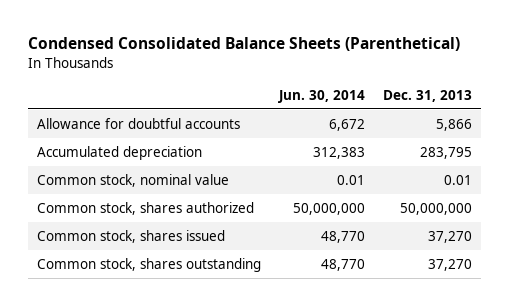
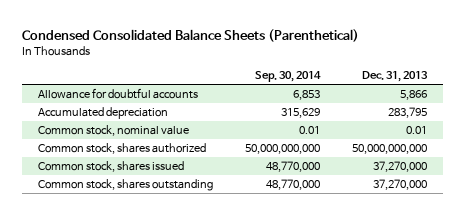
- | Jun. 30, 2014 | Dec. 31, 2013
+ | Sep. 30, 2014 | Dec. 31, 2013
- Common stock, shares authorized | 50,000,000 | 50,000,000
- Common stock, shares issued | 48,770 | 37,270
- Common stock, shares outstanding | 48,770 | 37,270
+ Common stock, shares authorized | 50,000,000,000 | 50,000,000,000
+ Common stock, shares issued | 48,770,000 | 37,270,000
+ Common stock, shares outstanding | 48,770,000 | 37,270,000

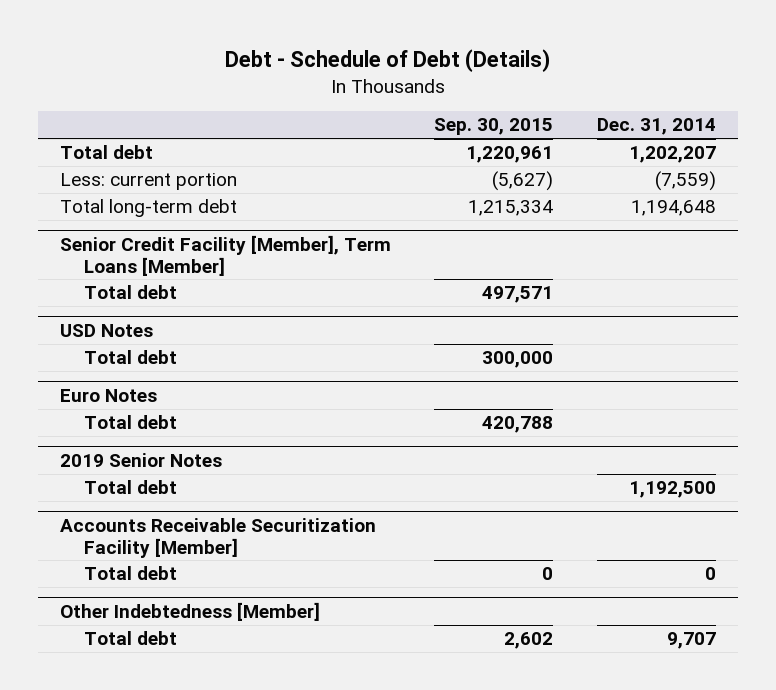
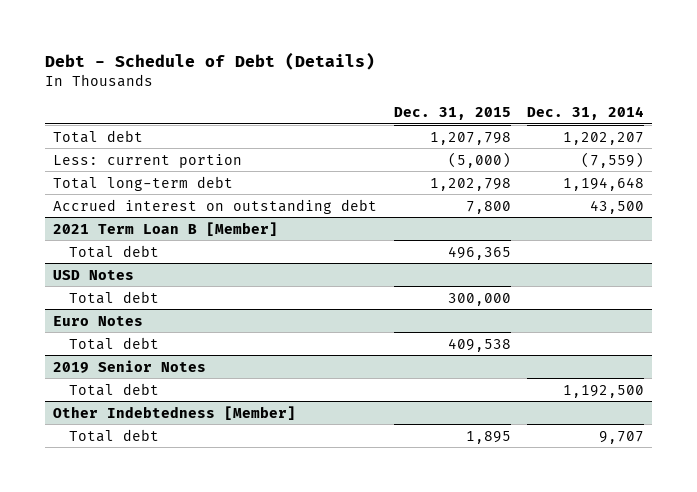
- | Sep. 30, 2015 | Dec. 31, 2014
+ | Dec. 31, 2015 | Dec. 31, 2014
- Senior Credit Facility [Member], Term Loans [Member]
+ Accrued interest on outstanding debt | 7,800 | 43,500
+ 2021 Term Loan B [Member]
- Accounts Receivable Securitization Facility [Member]
- Total debt | 0 | 0

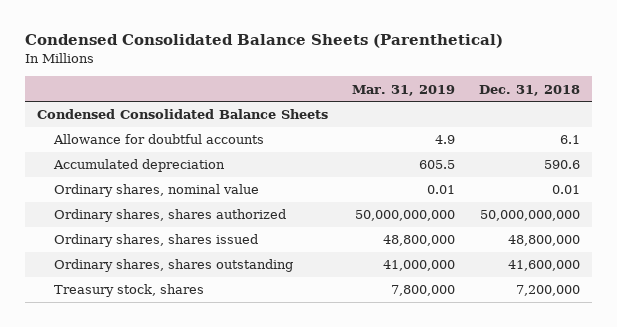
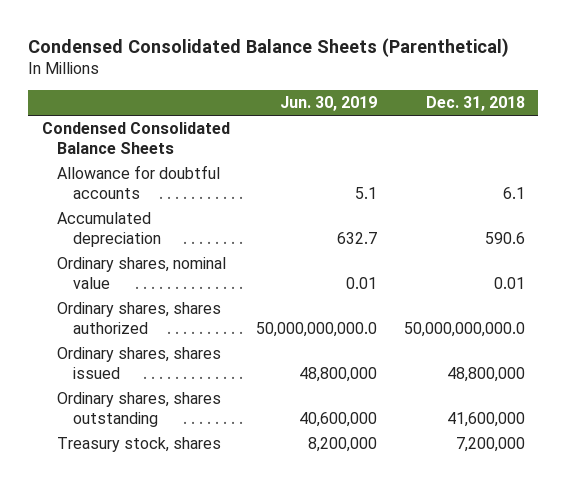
- | Mar. 31, 2019 | Dec. 31, 2018
+ | Jun. 30, 2019 | Dec. 31, 2018
- Ordinary shares, shares authorized | 50,000,000,000 | 50,000,000,000
+ Ordinary shares, shares authorized | 50,000,000,000.0 | 50,000,000,000.0

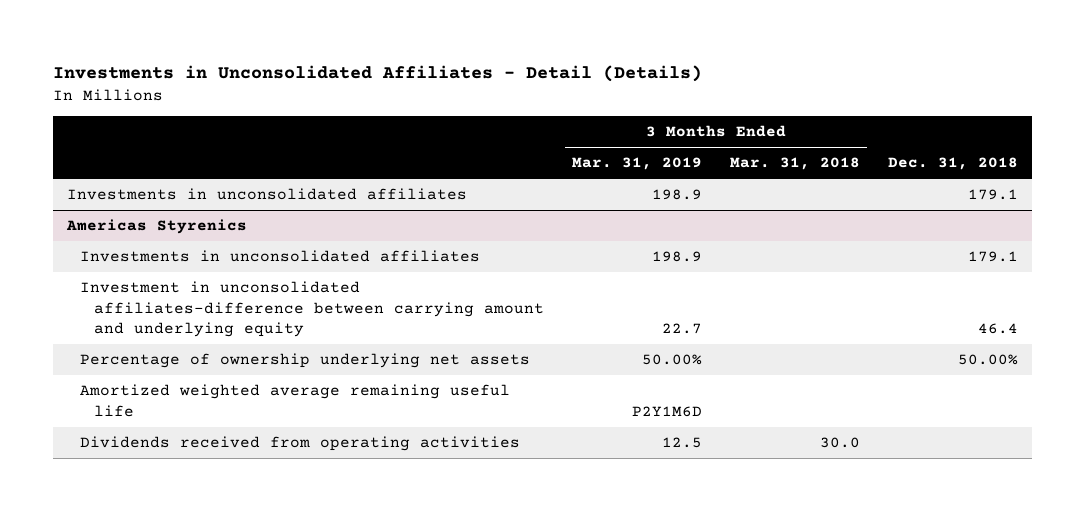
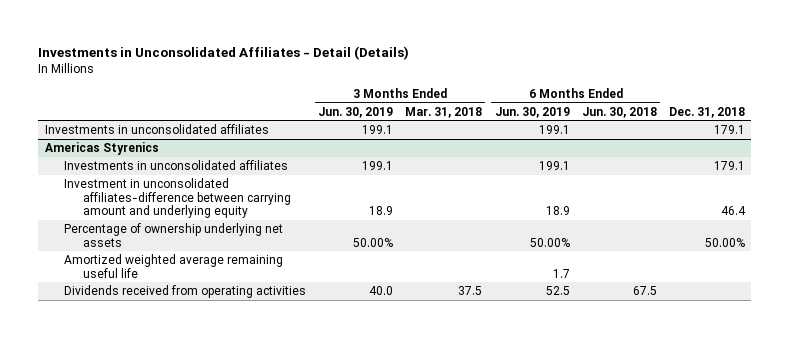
- | 3 Months Ended Mar. 31, 2019 | 3 Months Ended Mar. 31, 2018 | Dec. 31, 2018
+ | 3 Months Ended Jun. 30, 2019 | 3 Months Ended Mar. 31, 2018 | 6 Months Ended Jun. 30, 2019 | 6 Months Ended Jun. 30, 2018 | Dec. 31, 2018
@ Americas Styrenics
- Dividends received from operating activities | 12.5 | 30.0 |
+ Dividends received from operating activities | 40.0 | 37.5 | 52.5 | 67.5 |

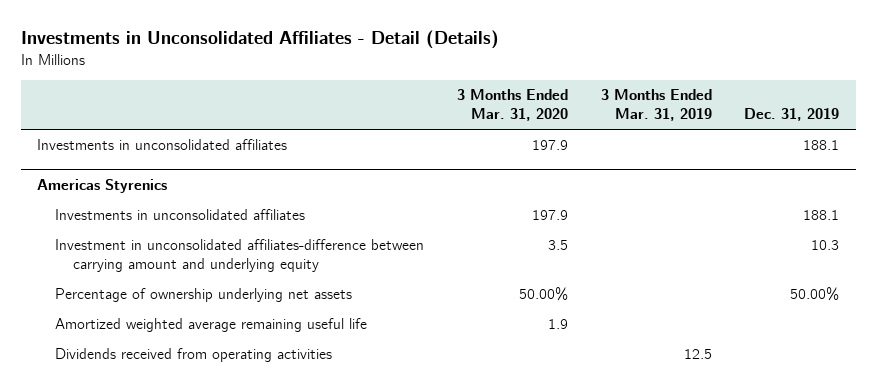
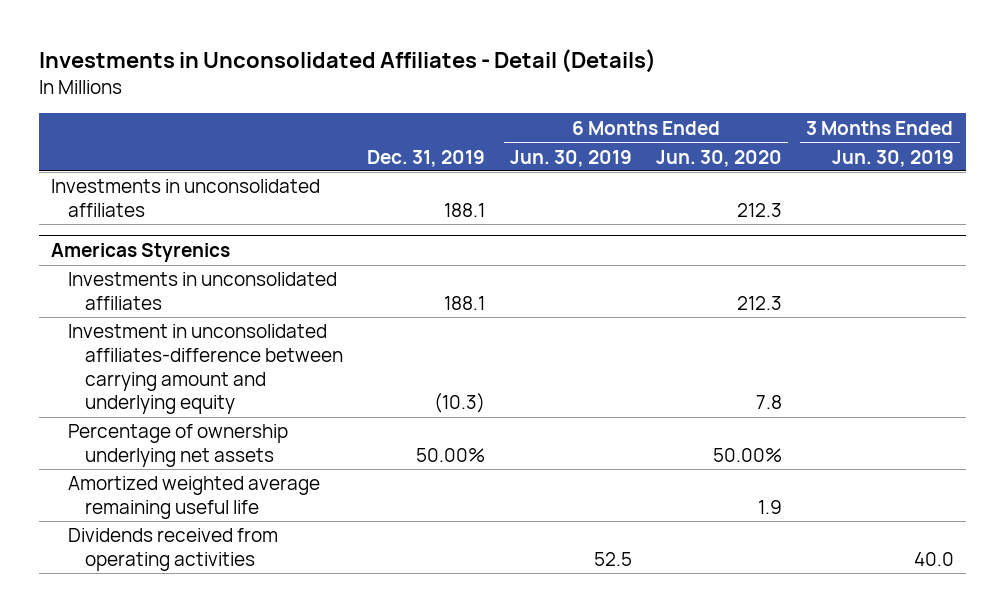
- | 3 Months Ended Mar. 31, 2020 | 3 Months Ended Mar. 31, 2019 | Dec. 31, 2019
+ | Dec. 31, 2019 | 6 Months Ended Jun. 30, 2019 | 6 Months Ended Jun. 30, 2020 | 3 Months Ended Jun. 30, 2019
@ Americas Styrenics
- Investment in unconsolidated affiliates-difference between carrying amount and underlying equity | 3.5 | | 10.3
+ Investment in unconsolidated affiliates-difference between carrying amount and underlying equity | (10.3) | | 7.8 |

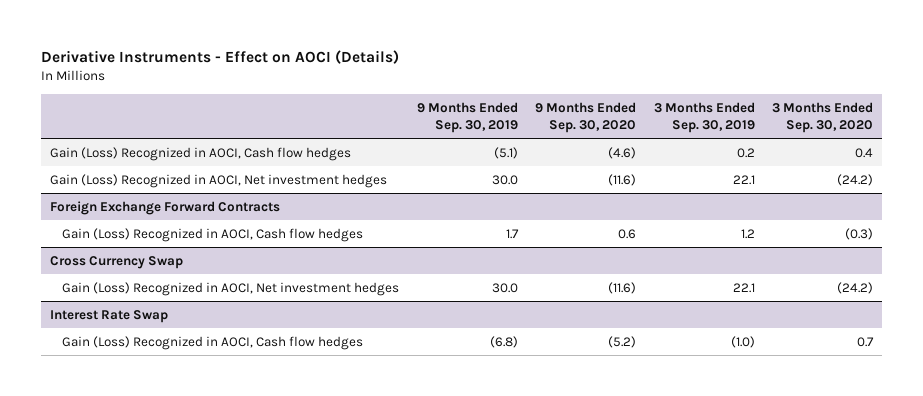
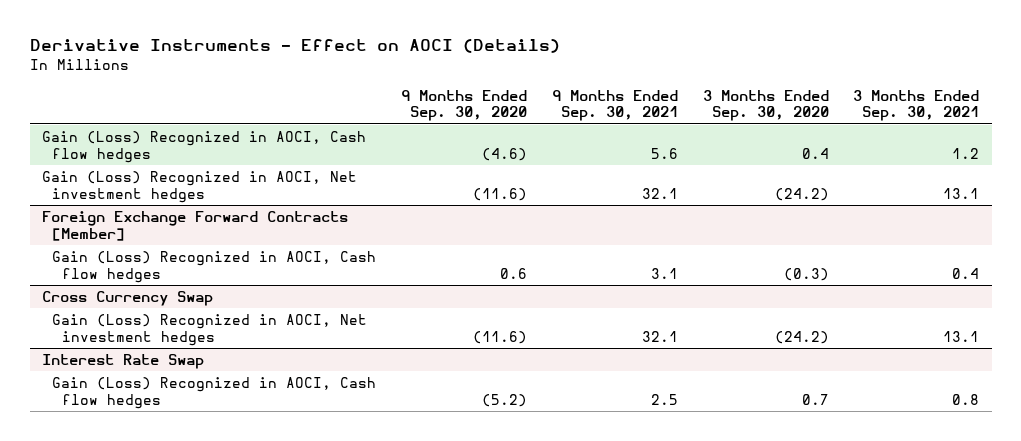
- | 9 Months Ended Sep. 30, 2019 | 9 Months Ended Sep. 30, 2020 | 3 Months Ended Sep. 30, 2019 | 3 Months Ended Sep. 30, 2020
+ | 9 Months Ended Sep. 30, 2020 | 9 Months Ended Sep. 30, 2021 | 3 Months Ended Sep. 30, 2020 | 3 Months Ended Sep. 30, 2021
- Foreign Exchange Forward Contracts
+ Foreign Exchange Forward Contracts [Member]

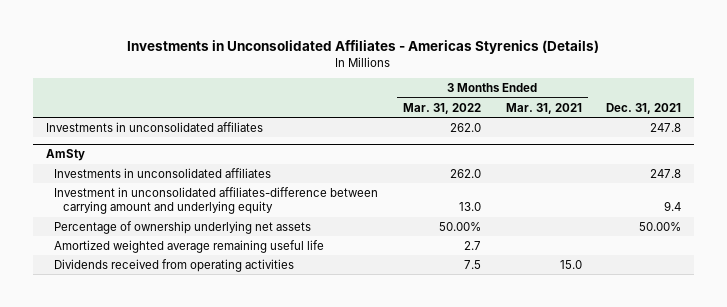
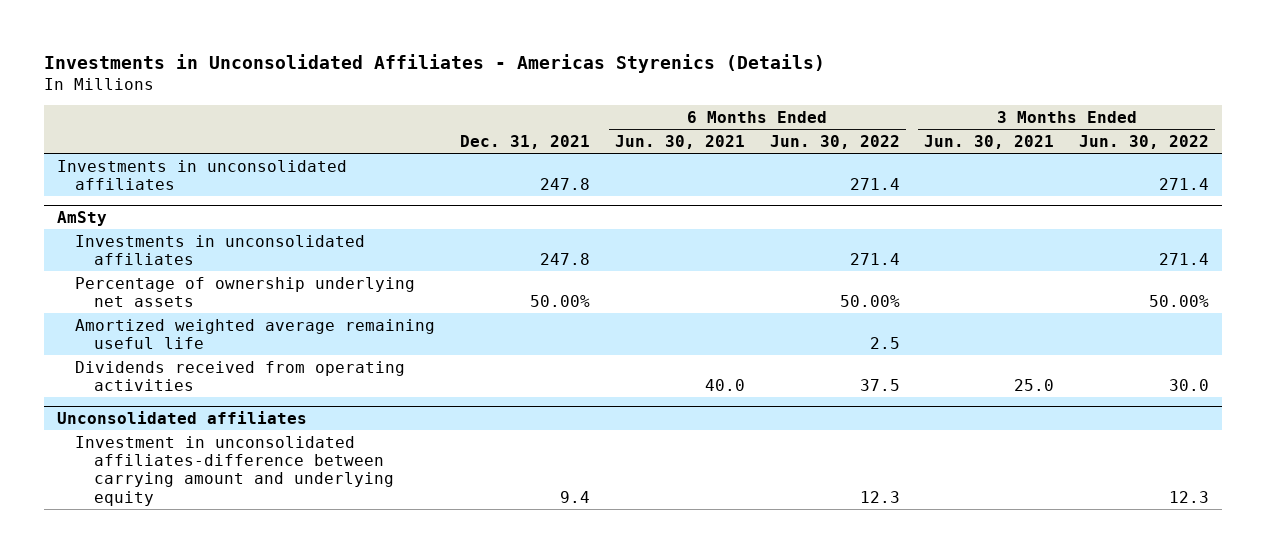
- | 3 Months Ended Mar. 31, 2022 | 3 Months Ended Mar. 31, 2021 | Dec. 31, 2021
+ | Dec. 31, 2021 | 6 Months Ended Jun. 30, 2021 | 6 Months Ended Jun. 30, 2022 | 3 Months Ended Jun. 30, 2021 | 3 Months Ended Jun. 30, 2022
@ AmSty
- Investment in unconsolidated affiliates-difference between carrying amount and underlying equity | 13.0 | | 9.4
+ Unconsolidated affiliates
+ Investment in unconsolidated affiliates-difference between carrying amount and underlying equity | 9.4 | | 12.3 | | 12.3

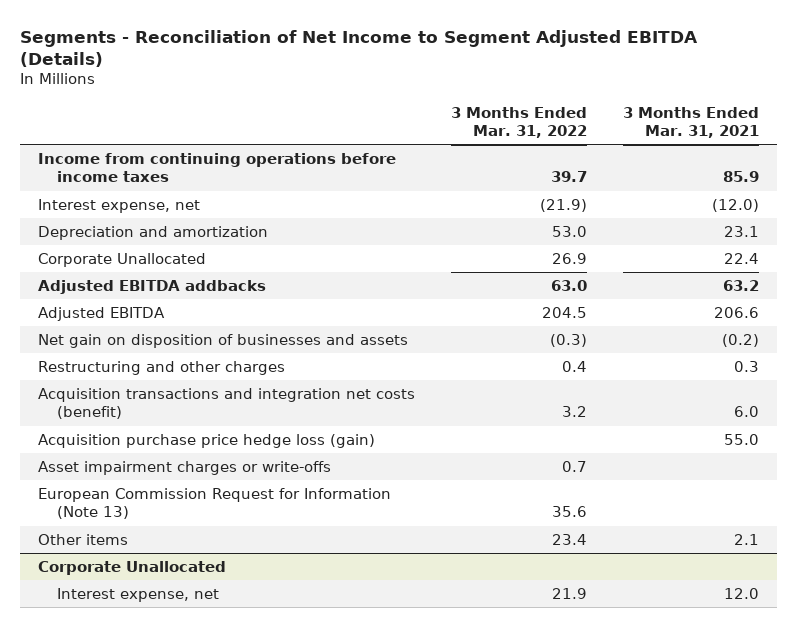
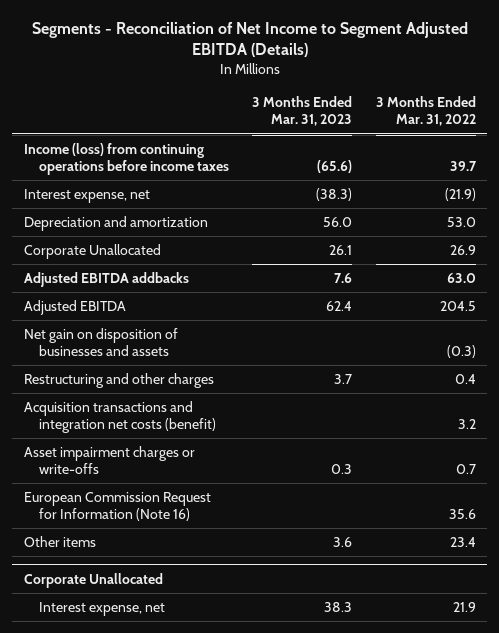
- | 3 Months Ended Mar. 31, 2022 | 3 Months Ended Mar. 31, 2021
+ | 3 Months Ended Mar. 31, 2023 | 3 Months Ended Mar. 31, 2022
- Income from continuing operations before income taxes | 39.7 | 85.9
+ Income (loss) from continuing operations before income taxes | (65.6) | 39.7
- Acquisition purchase price hedge loss (gain) | | 55.0
- European Commission Request for Information (Note 13) | 35.6 |
+ European Commission Request for Information (Note 16) | | 35.6

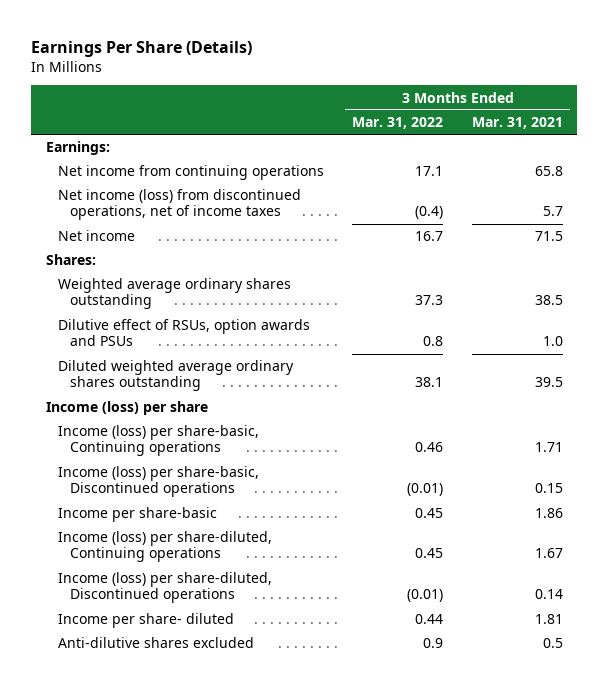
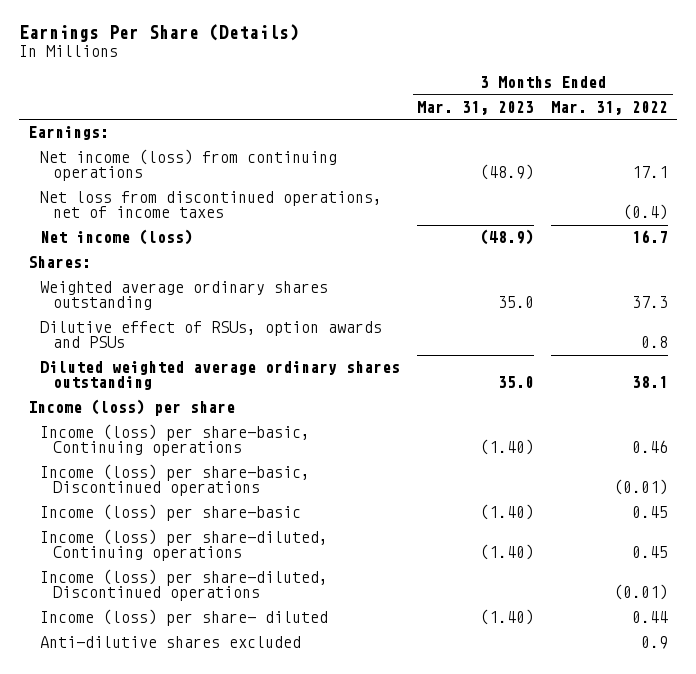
- | 3 Months Ended Mar. 31, 2022 | 3 Months Ended Mar. 31, 2021
+ | 3 Months Ended Mar. 31, 2023 | 3 Months Ended Mar. 31, 2022
- Net income from continuing operations | 17.1 | 65.8
- Net income (loss) from discontinued operations, net of income taxes | (0.4) | 5.7
- Net income | 16.7 | 71.5
+ Net income (loss) from continuing operations | (48.9) | 17.1
+ Net loss from discontinued operations, net of income taxes | | (0.4)
+ Net income (loss) | (48.9) | 16.7
- Income per share-basic | 0.45 | 1.86
+ Income (loss) per share-basic | (1.40) | 0.45
- Income per share- diluted | 0.44 | 1.81
+ Income (loss) per share- diluted | (1.40) | 0.44

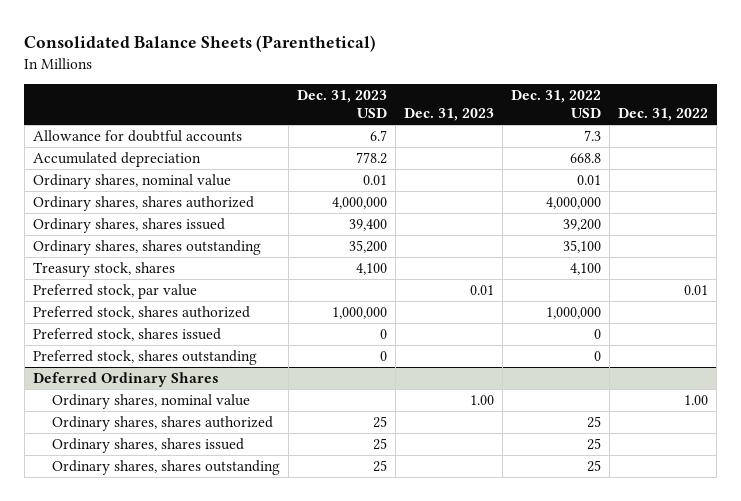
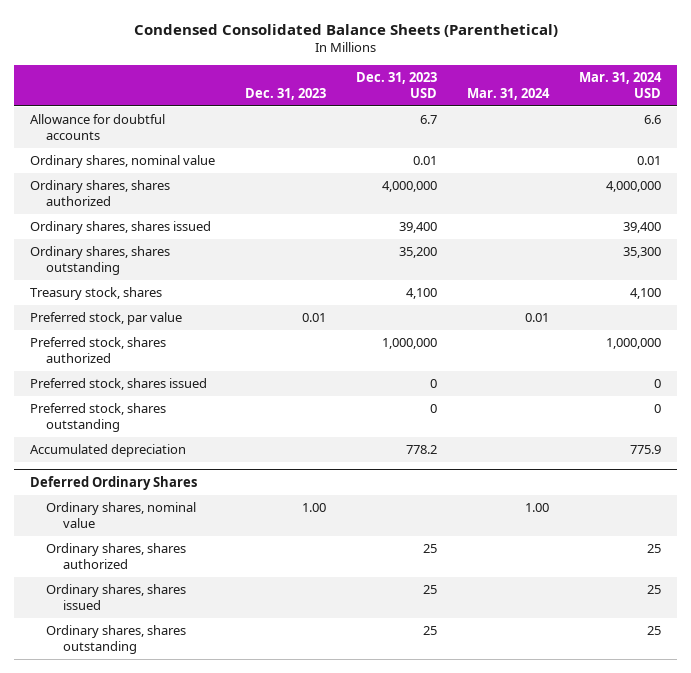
- Consolidated Balance Sheets (Parenthetical)
+ Condensed Consolidated Balance Sheets (Parenthetical)
- | Dec. 31, 2023 USD | Dec. 31, 2023 | Dec. 31, 2022 USD | Dec. 31, 2022
+ | Dec. 31, 2023 | Dec. 31, 2023 USD | Mar. 31, 2024 | Mar. 31, 2024 USD
moved down: Accumulated depreciation | | 778.2 | | 775.9

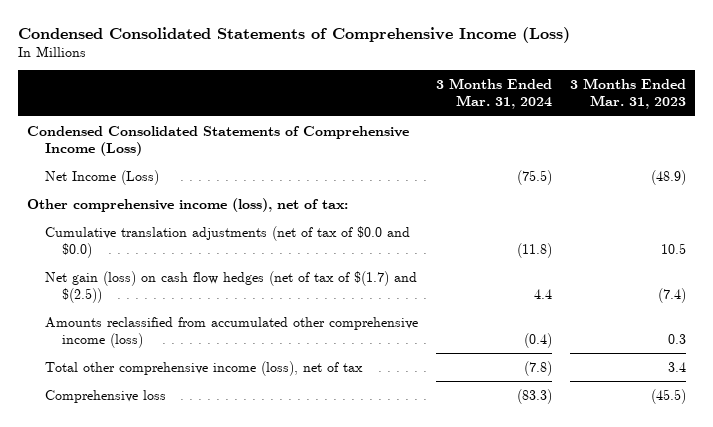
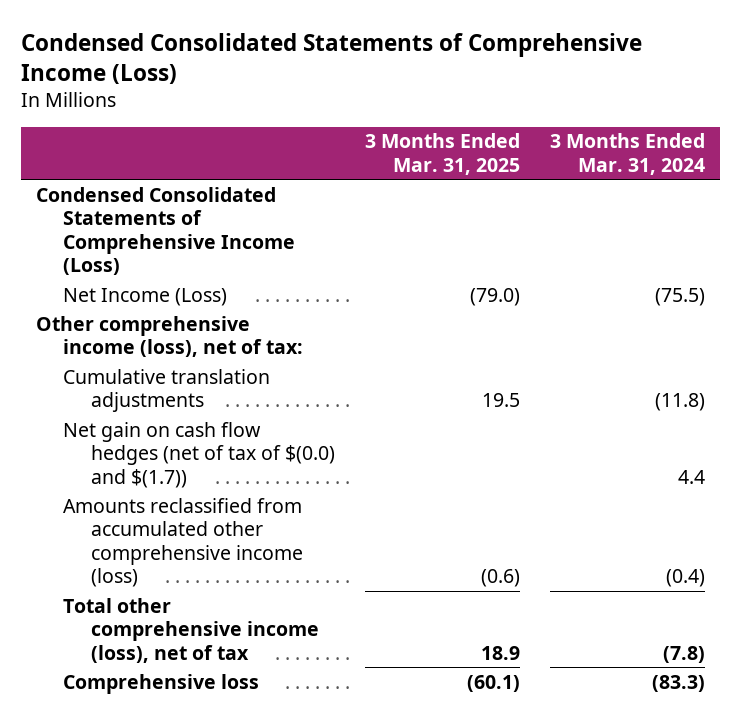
- | 3 Months Ended Mar. 31, 2024 | 3 Months Ended Mar. 31, 2023
+ | 3 Months Ended Mar. 31, 2025 | 3 Months Ended Mar. 31, 2024
- Cumulative translation adjustments (net of tax of $0.0 and $0.0) | (11.8) | 10.5
- Net gain (loss) on cash flow hedges (net of tax of $(1.7) and $(2.5)) | 4.4 | (7.4)
+ Cumulative translation adjustments | 19.5 | (11.8)
+ Net gain on cash flow hedges (net of tax of $(0.0) and $(1.7)) | | 4.4

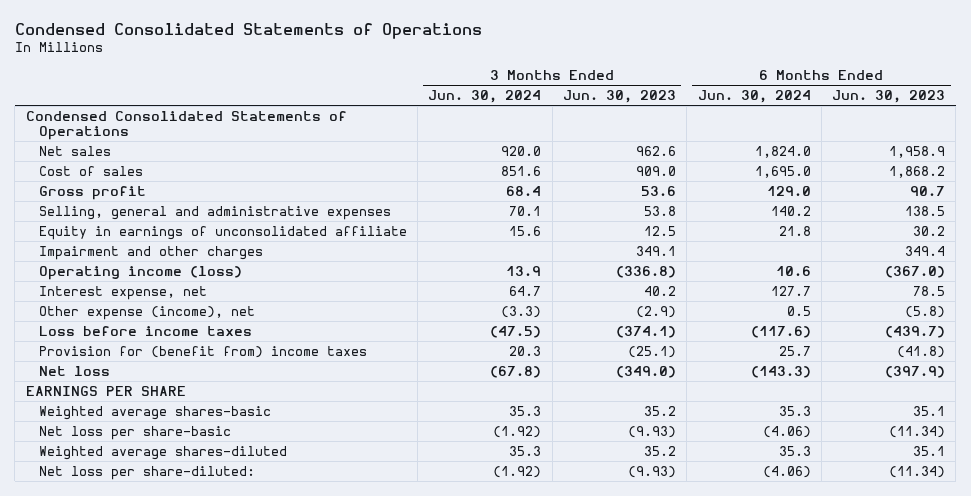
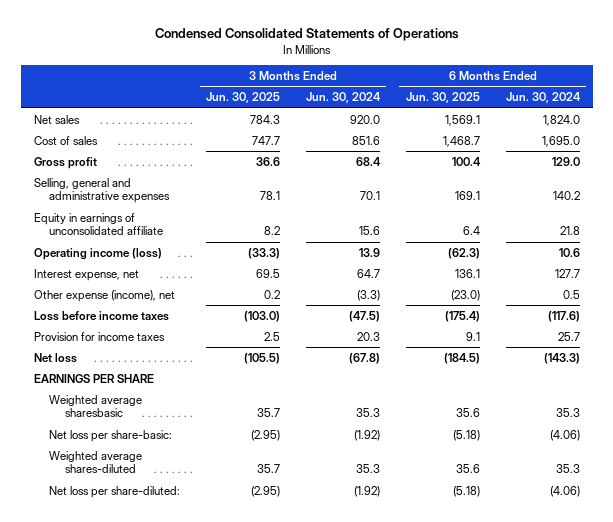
- | 3 Months Ended Jun. 30, 2024 | 3 Months Ended Jun. 30, 2023 | 6 Months Ended Jun. 30, 2024 | 6 Months Ended Jun. 30, 2023
+ | 3 Months Ended Jun. 30, 2025 | 3 Months Ended Jun. 30, 2024 | 6 Months Ended Jun. 30, 2025 | 6 Months Ended Jun. 30, 2024
- Condensed Consolidated Statements of Operations
- Impairment and other charges | | 349.1 | | 349.4
- Provision for (benefit from) income taxes | 20.3 | (25.1) | 25.7 | (41.8)
+ Provision for income taxes | 2.5 | 20.3 | 9.1 | 25.7
- Weighted average shares-basic | 35.3 | 35.2 | 35.3 | 35.1
- Net loss per share-basic | (1.92) | (9.93) | (4.06) | (11.34)
+ Weighted average sharesbasic | 35.7 | 35.3 | 35.6 | 35.3
+ Net loss per share-basic: | (2.95) | (1.92) | (5.18) | (4.06)

